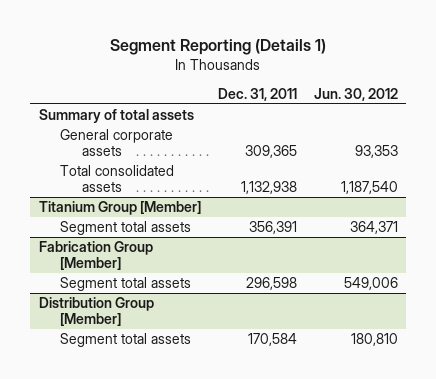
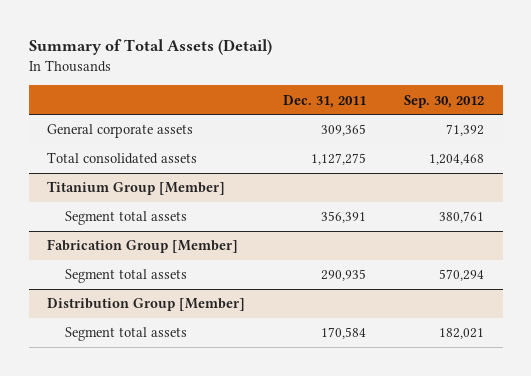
- Segment Reporting (Details 1)
+ Summary of Total Assets (Detail)
- | Dec. 31, 2011 | Jun. 30, 2012
+ | Dec. 31, 2011 | Sep. 30, 2012
- Summary of total assets
- Total consolidated assets | 1,132,938 | 1,187,540
+ Total consolidated assets | 1,127,275 | 1,204,468
@ Fabrication Group [Member]
- Segment total assets | 296,598 | 549,006
+ Segment total assets | 290,935 | 570,294

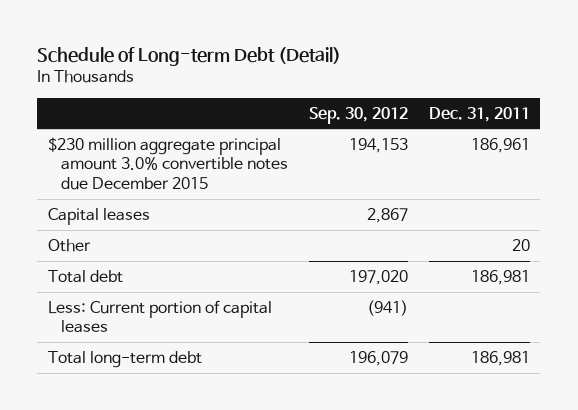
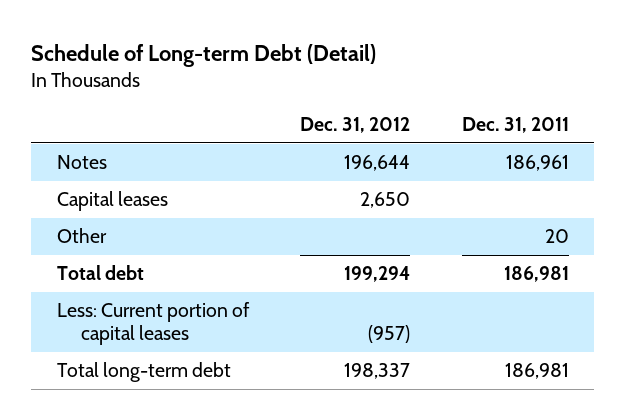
- | Sep. 30, 2012 | Dec. 31, 2011
+ | Dec. 31, 2012 | Dec. 31, 2011
- $230 million aggregate principal amount 3.0% convertible notes due December 2015 | 194,153 | 186,961
+ Notes | 196,644 | 186,961

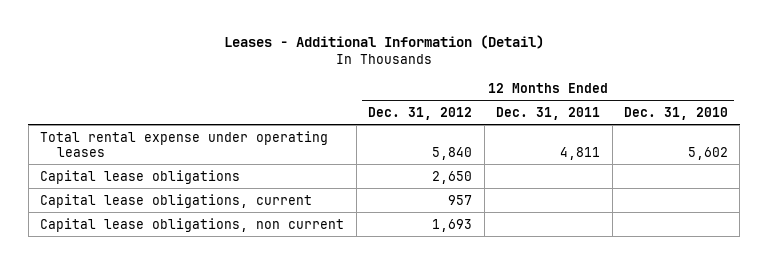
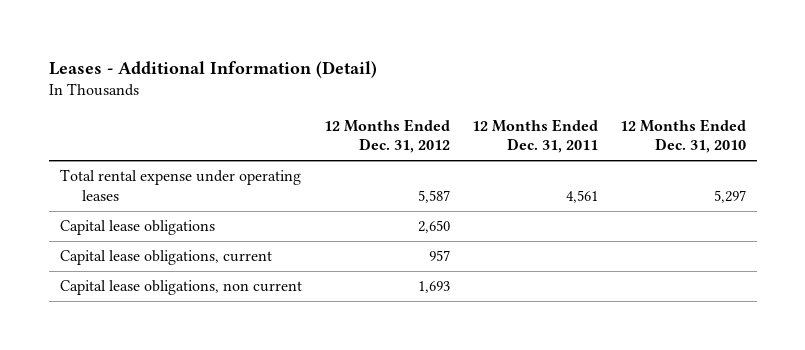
- Total rental expense under operating leases | 5,840 | 4,811 | 5,602
+ Total rental expense under operating leases | 5,587 | 4,561 | 5,297

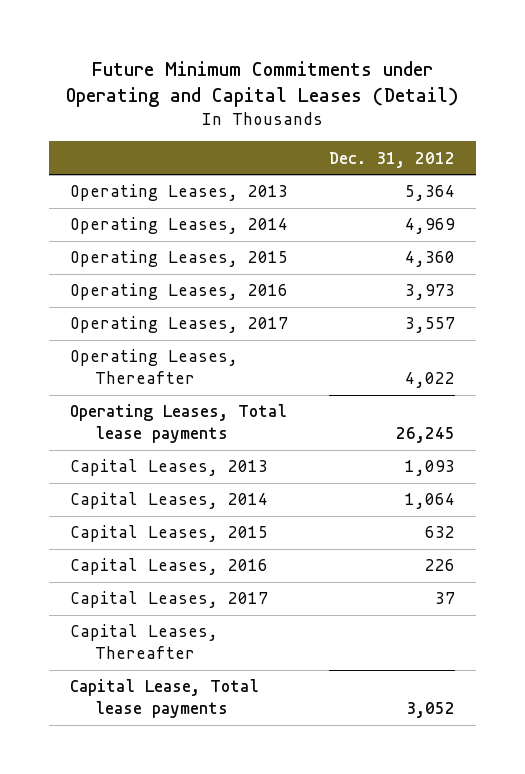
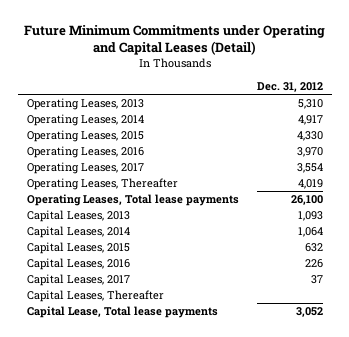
- Operating Leases, 2013 | 5,364
- Operating Leases, 2014 | 4,969
- Operating Leases, 2015 | 4,360
- Operating Leases, 2016 | 3,973
- Operating Leases, 2017 | 3,557
- Operating Leases, Thereafter | 4,022
- Operating Leases, Total lease payments | 26,245
+ Operating Leases, 2013 | 5,310
+ Operating Leases, 2014 | 4,917
+ Operating Leases, 2015 | 4,330
+ Operating Leases, 2016 | 3,970
+ Operating Leases, 2017 | 3,554
+ Operating Leases, Thereafter | 4,019
+ Operating Leases, Total lease payments | 26,100

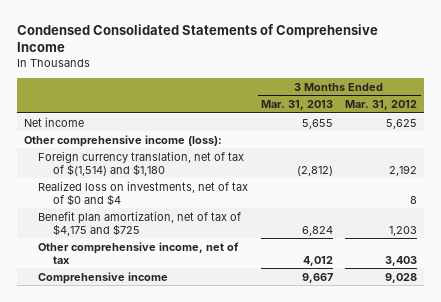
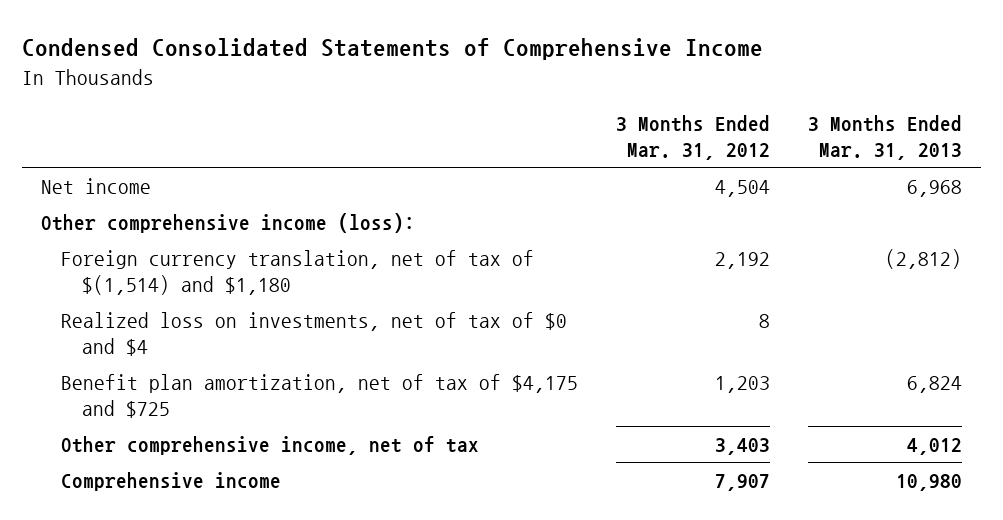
- | 3 Months Ended Mar. 31, 2013 | 3 Months Ended Mar. 31, 2012
+ | 3 Months Ended Mar. 31, 2012 | 3 Months Ended Mar. 31, 2013
- Net income | 5,655 | 5,625
+ Net income | 4,504 | 6,968
- Comprehensive income | 9,667 | 9,028
+ Comprehensive income | 7,907 | 10,980

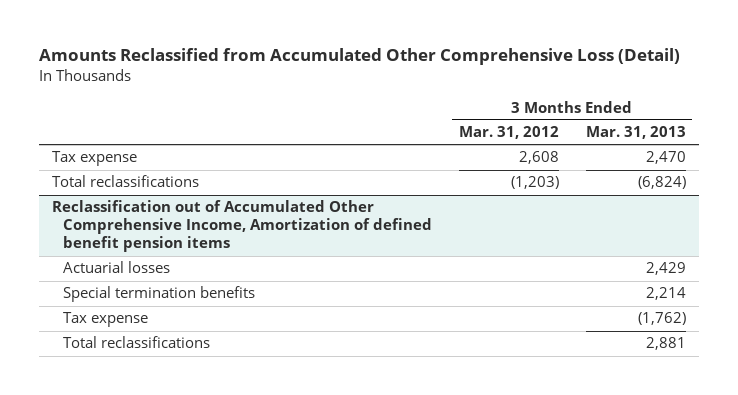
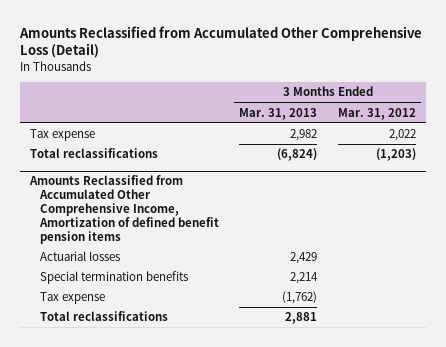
- | 3 Months Ended Mar. 31, 2012 | 3 Months Ended Mar. 31, 2013
+ | 3 Months Ended Mar. 31, 2013 | 3 Months Ended Mar. 31, 2012
- Tax expense | 2,608 | 2,470
+ Tax expense | 2,982 | 2,022
- Reclassification out of Accumulated Other Comprehensive Income, Amortization of defined benefit pension items
+ Amounts Reclassified from Accumulated Other Comprehensive Income, Amortization of defined benefit pension items

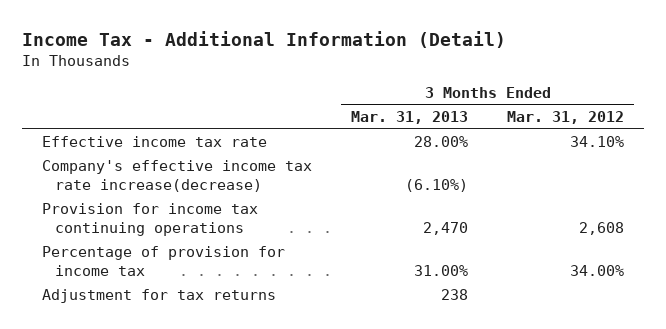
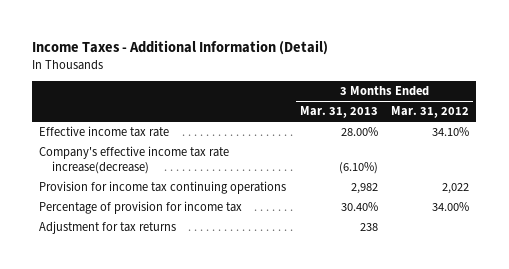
- Income Tax - Additional Information (Detail)
+ Income Taxes - Additional Information (Detail)
- Provision for income tax continuing operations | 2,470 | 2,608
- Percentage of provision for income tax | 31.00% | 34.00%
+ Provision for income tax continuing operations | 2,982 | 2,022
+ Percentage of provision for income tax | 30.40% | 34.00%

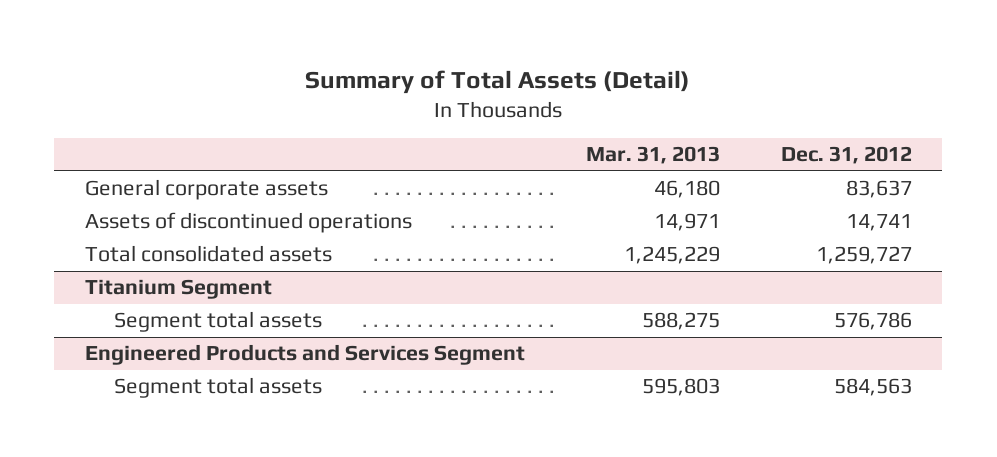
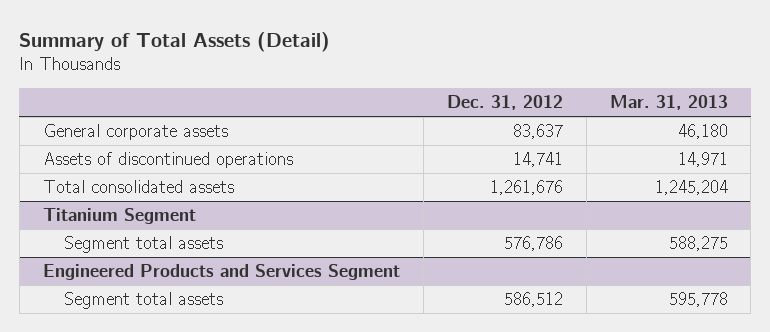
- | Mar. 31, 2013 | Dec. 31, 2012
+ | Dec. 31, 2012 | Mar. 31, 2013
- Total consolidated assets | 1,245,229 | 1,259,727
+ Total consolidated assets | 1,261,676 | 1,245,204
@ Engineered Products and Services Segment
- Segment total assets | 595,803 | 584,563
+ Segment total assets | 586,512 | 595,778

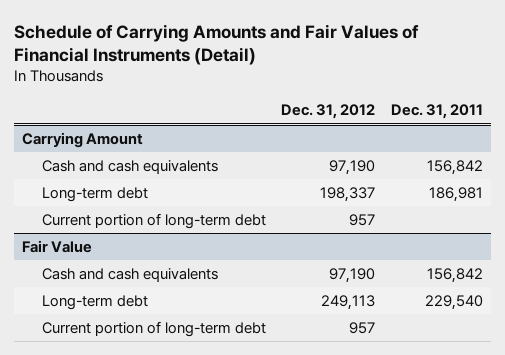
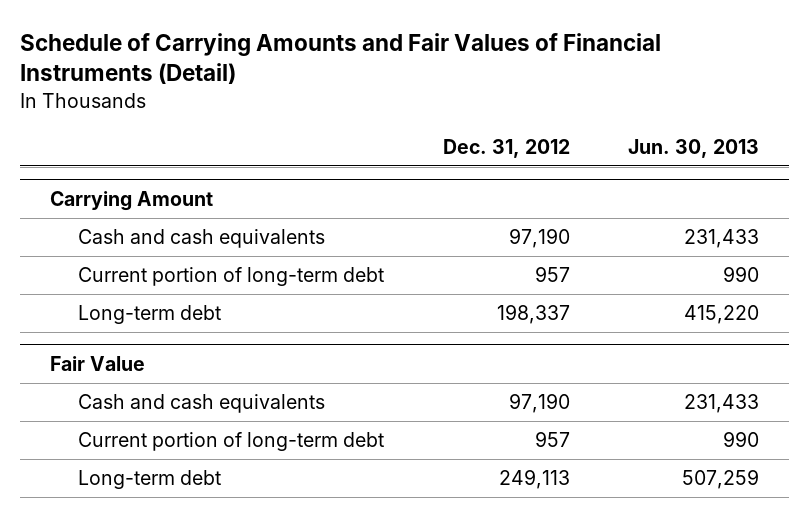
- | Dec. 31, 2012 | Dec. 31, 2011
+ | Dec. 31, 2012 | Jun. 30, 2013
@ Carrying Amount
moved down: Long-term debt | 198,337 | 415,220
@ Fair Value
moved down: Long-term debt | 249,113 | 507,259

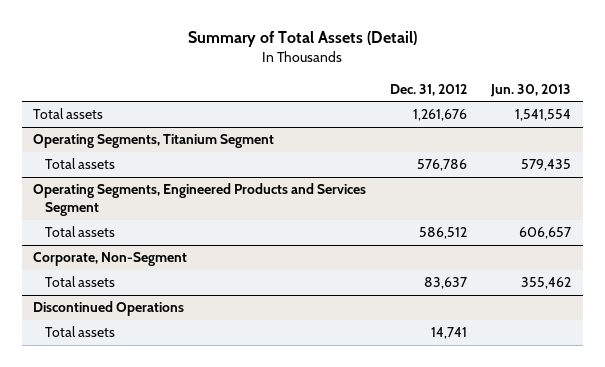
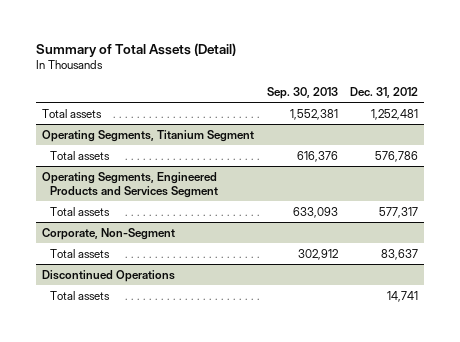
- | Dec. 31, 2012 | Jun. 30, 2013
+ | Sep. 30, 2013 | Dec. 31, 2012
- Total assets | 1,261,676 | 1,541,554
+ Total assets | 1,552,381 | 1,252,481
@ Operating Segments, Engineered Products and Services Segment
- Total assets | 586,512 | 606,657
+ Total assets | 633,093 | 577,317

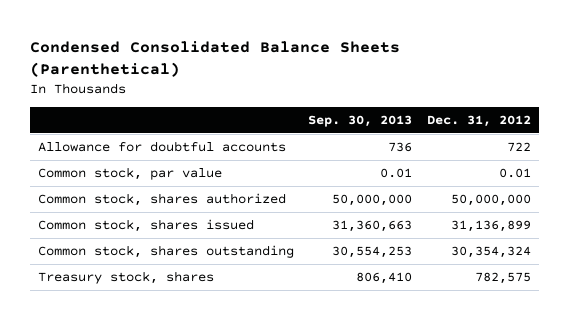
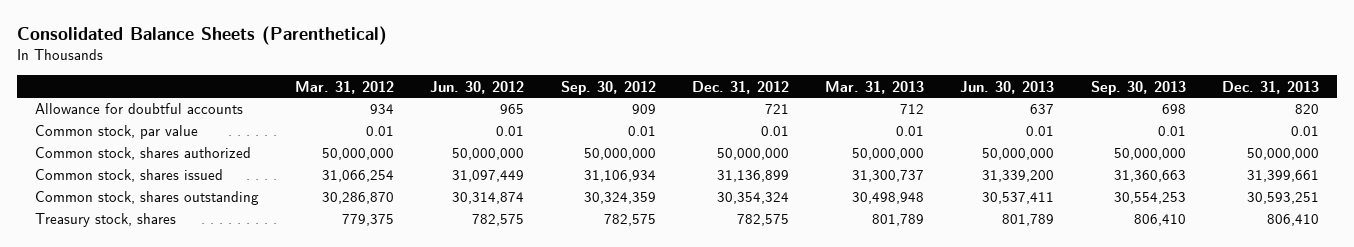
- Condensed Consolidated Balance Sheets (Parenthetical)
+ Consolidated Balance Sheets (Parenthetical)
- | Sep. 30, 2013 | Dec. 31, 2012
+ | Mar. 31, 2012 | Jun. 30, 2012 | Sep. 30, 2012 | Dec. 31, 2012 | Mar. 31, 2013 | Jun. 30, 2013 | Sep. 30, 2013 | Dec. 31, 2013
- Allowance for doubtful accounts | 736 | 722
+ Allowance for doubtful accounts | 934 | 965 | 909 | 721 | 712 | 637 | 698 | 820

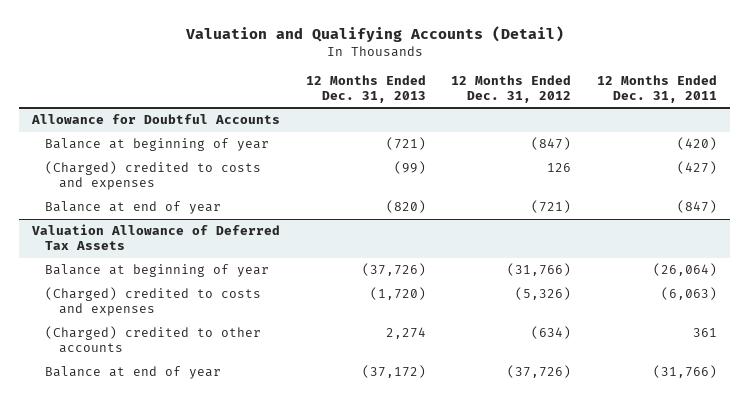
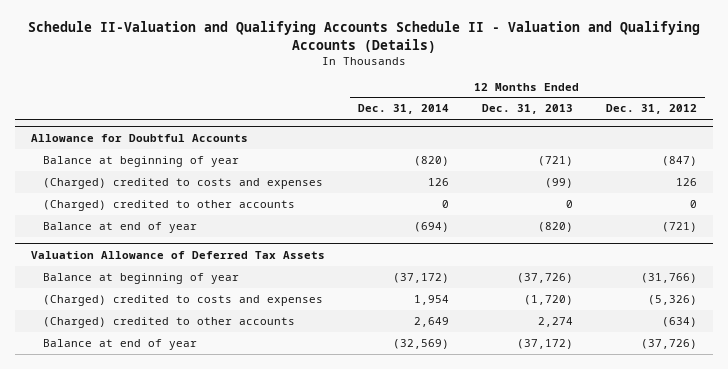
- Valuation and Qualifying Accounts (Detail)
+ Schedule II-Valuation and Qualifying Accounts Schedule II - Valuation and Qualifying Accounts (Details)
- | 12 Months Ended Dec. 31, 2013 | 12 Months Ended Dec. 31, 2012 | 12 Months Ended Dec. 31, 2011
+ | 12 Months Ended Dec. 31, 2014 | 12 Months Ended Dec. 31, 2013 | 12 Months Ended Dec. 31, 2012
@ Allowance for Doubtful Accounts
+ (Charged) credited to other accounts | 0 | 0 | 0

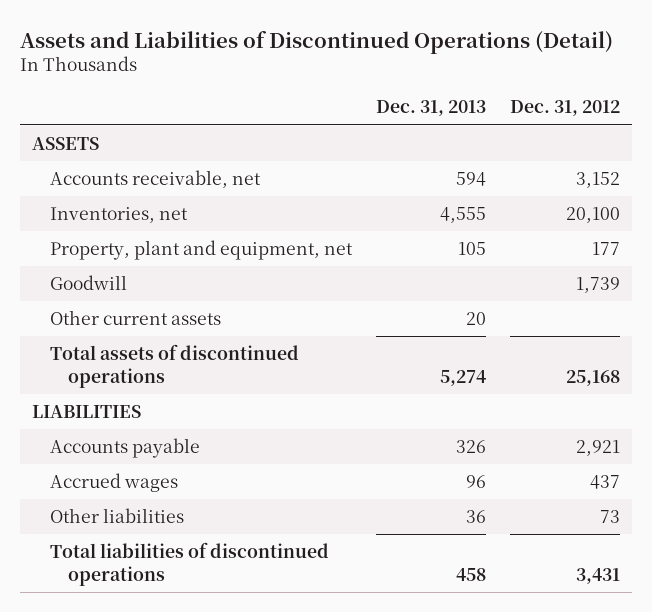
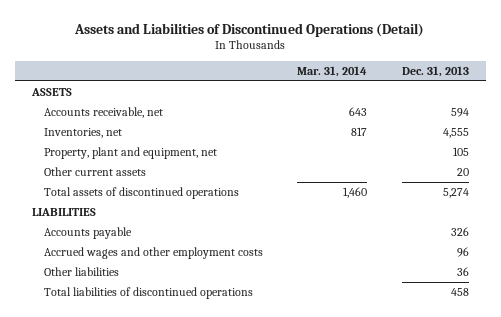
- | Dec. 31, 2013 | Dec. 31, 2012
+ | Mar. 31, 2014 | Dec. 31, 2013
- Goodwill | | 1,739
- Accrued wages | 96 | 437
+ Accrued wages and other employment costs | | 96

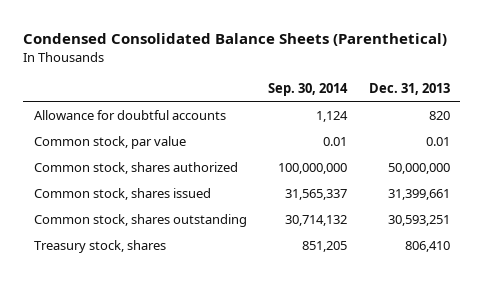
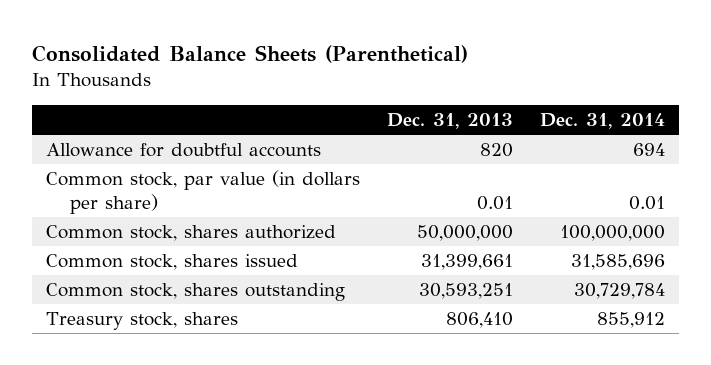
- Condensed Consolidated Balance Sheets (Parenthetical)
+ Consolidated Balance Sheets (Parenthetical)
- | Sep. 30, 2014 | Dec. 31, 2013
+ | Dec. 31, 2013 | Dec. 31, 2014
- Common stock, par value | 0.01 | 0.01
+ Common stock, par value (in dollars per share) | 0.01 | 0.01

